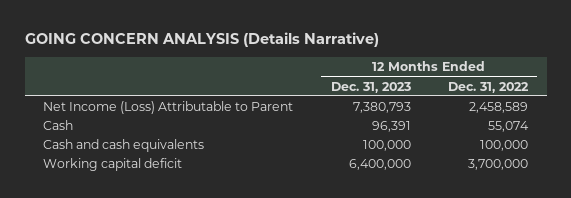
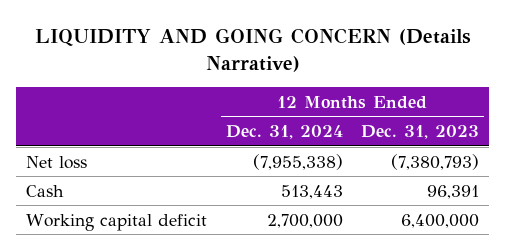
- GOING CONCERN ANALYSIS (Details Narrative)
+ LIQUIDITY AND GOING CONCERN (Details Narrative)
- | 12 Months Ended Dec. 31, 2023 | 12 Months Ended Dec. 31, 2022
+ | 12 Months Ended Dec. 31, 2024 | 12 Months Ended Dec. 31, 2023
- Net Income (Loss) Attributable to Parent | 7,380,793 | 2,458,589
+ Net loss | (7,955,338) | (7,380,793)
- Cash and cash equivalents | 100,000 | 100,000

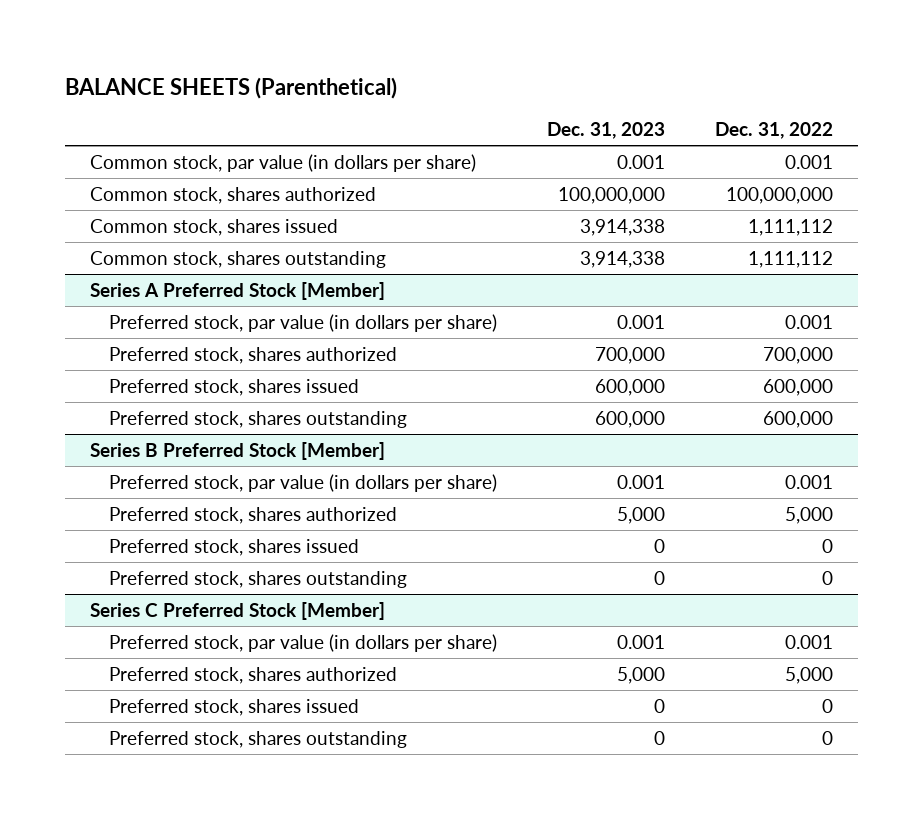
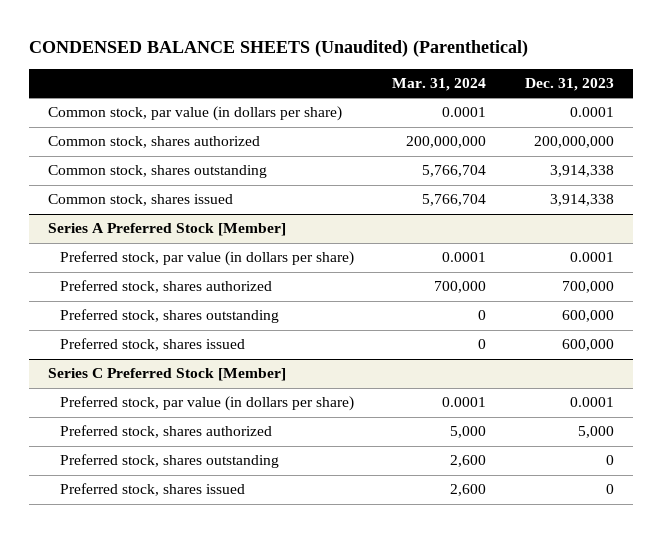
- BALANCE SHEETS (Parenthetical)
+ CONDENSED BALANCE SHEETS (Unaudited) (Parenthetical)
- | Dec. 31, 2023 | Dec. 31, 2022
+ | Mar. 31, 2024 | Dec. 31, 2023
- Common stock, par value (in dollars per share) | 0.001 | 0.001
- Common stock, shares authorized | 100,000,000 | 100,000,000
+ Common stock, par value (in dollars per share) | 0.0001 | 0.0001
+ Common stock, shares authorized | 200,000,000 | 200,000,000
moved down: Common stock, shares issued | 5,766,704 | 3,914,338
@ Series A Preferred Stock [Member]
- Preferred stock, par value (in dollars per share) | 0.001 | 0.001
+ Preferred stock, par value (in dollars per share) | 0.0001 | 0.0001
- Series B Preferred Stock [Member]
- Preferred stock, par value (in dollars per share) | 0.001 | 0.001
- Preferred stock, shares authorized | 5,000 | 5,000
- Preferred stock, shares issued | 0 | 0
- Preferred stock, shares outstanding | 0 | 0
@ Series A Preferred Stock [Member]
moved down: Preferred stock, shares issued | 0 | 600,000
@ Series C Preferred Stock [Member]
- Preferred stock, par value (in dollars per share) | 0.001 | 0.001
+ Preferred stock, par value (in dollars per share) | 0.0001 | 0.0001
moved down: Preferred stock, shares issued | 2,600 | 0

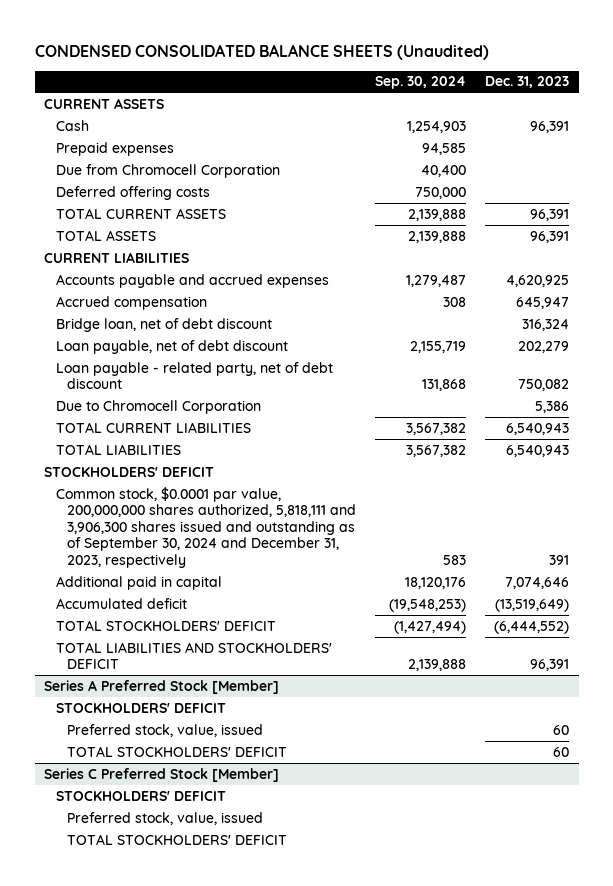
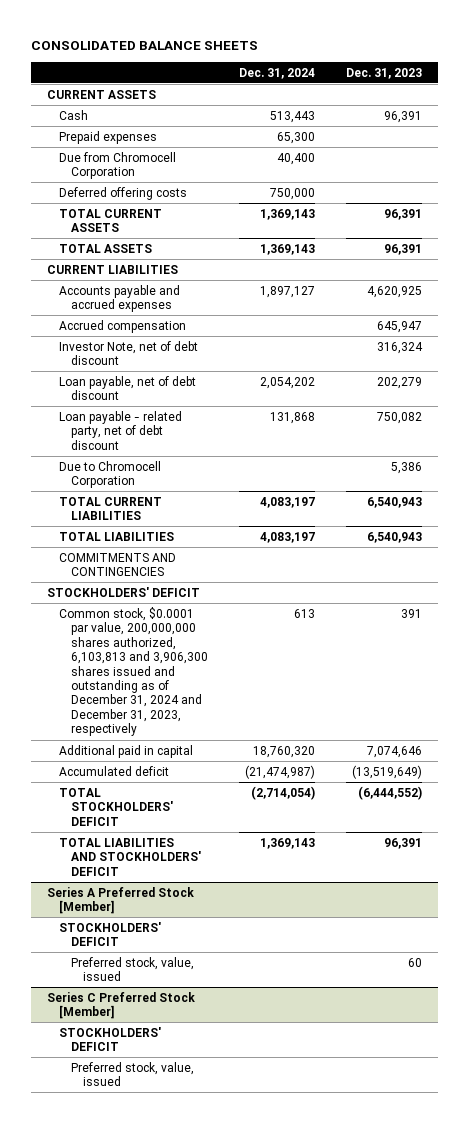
- CONDENSED CONSOLIDATED BALANCE SHEETS (Unaudited)
+ CONSOLIDATED BALANCE SHEETS
- | Sep. 30, 2024 | Dec. 31, 2023
+ | Dec. 31, 2024 | Dec. 31, 2023
- Bridge loan, net of debt discount | | 316,324
+ Investor Note, net of debt discount | | 316,324
+ COMMITMENTS AND CONTINGENCIES
- Common stock, $0.0001 par value, 200,000,000 shares authorized, 5,818,111 and 3,906,300 shares issued and outstanding as of September 30, 2024 and December 31, 2023, respectively | 583 | 391
+ Common stock, $0.0001 par value, 200,000,000 shares authorized, 6,103,813 and 3,906,300 shares issued and outstanding as of December 31, 2024 and December 31, 2023, respectively | 613 | 391
@ Series A Preferred Stock [Member]
- TOTAL STOCKHOLDERS' DEFICIT | | 60
@ Series C Preferred Stock [Member]
- TOTAL STOCKHOLDERS' DEFICIT

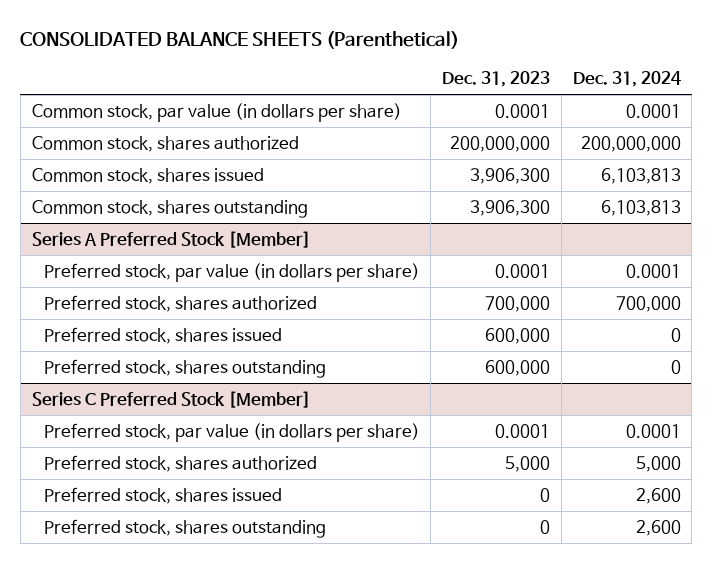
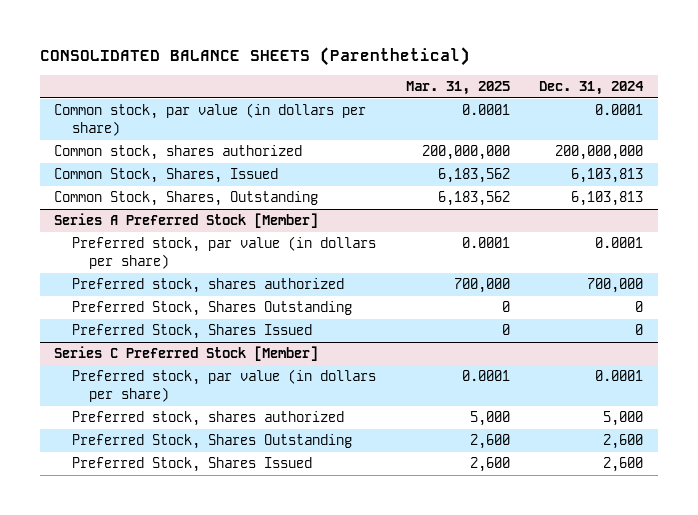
- | Dec. 31, 2023 | Dec. 31, 2024
+ | Mar. 31, 2025 | Dec. 31, 2024
- Common stock, shares issued | 3,906,300 | 6,103,813
- Common stock, shares outstanding | 3,906,300 | 6,103,813
+ Common Stock, Shares, Issued | 6,183,562 | 6,103,813
+ Common Stock, Shares, Outstanding | 6,183,562 | 6,103,813
@ Series A Preferred Stock [Member]
- Preferred stock, shares issued | 600,000 | 0
- Preferred stock, shares outstanding | 600,000 | 0
+ Preferred Stock, Shares Outstanding | 0 | 0
+ Preferred Stock, Shares Issued | 0 | 0
@ Series C Preferred Stock [Member]
- Preferred stock, shares issued | 0 | 2,600
- Preferred stock, shares outstanding | 0 | 2,600
+ Preferred Stock, Shares Outstanding | 2,600 | 2,600
+ Preferred Stock, Shares Issued | 2,600 | 2,600

